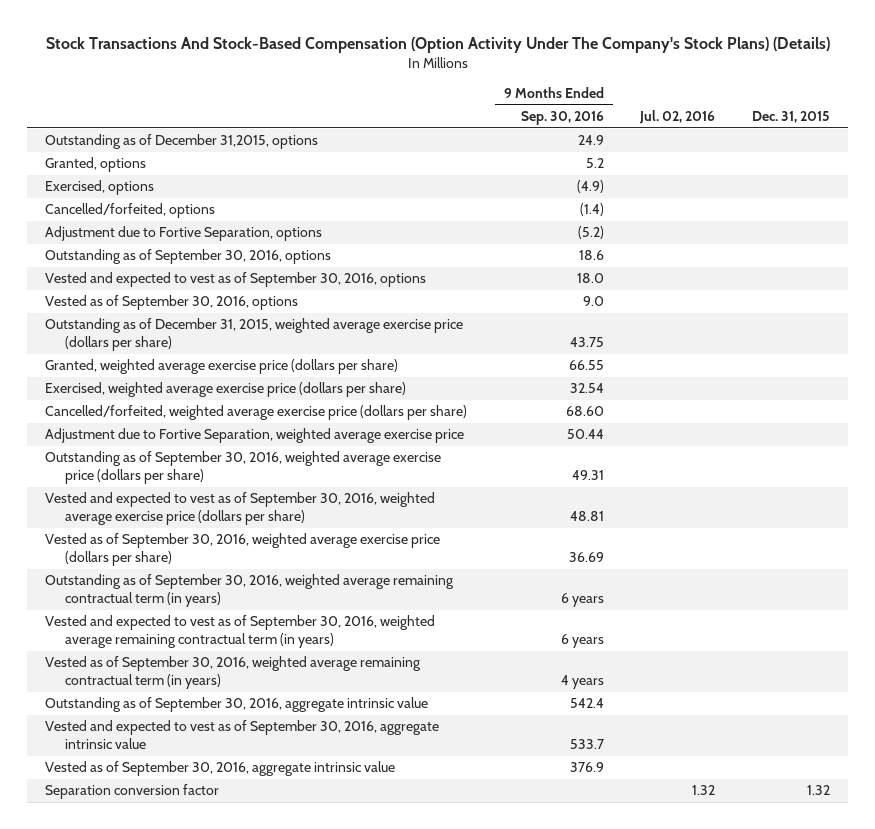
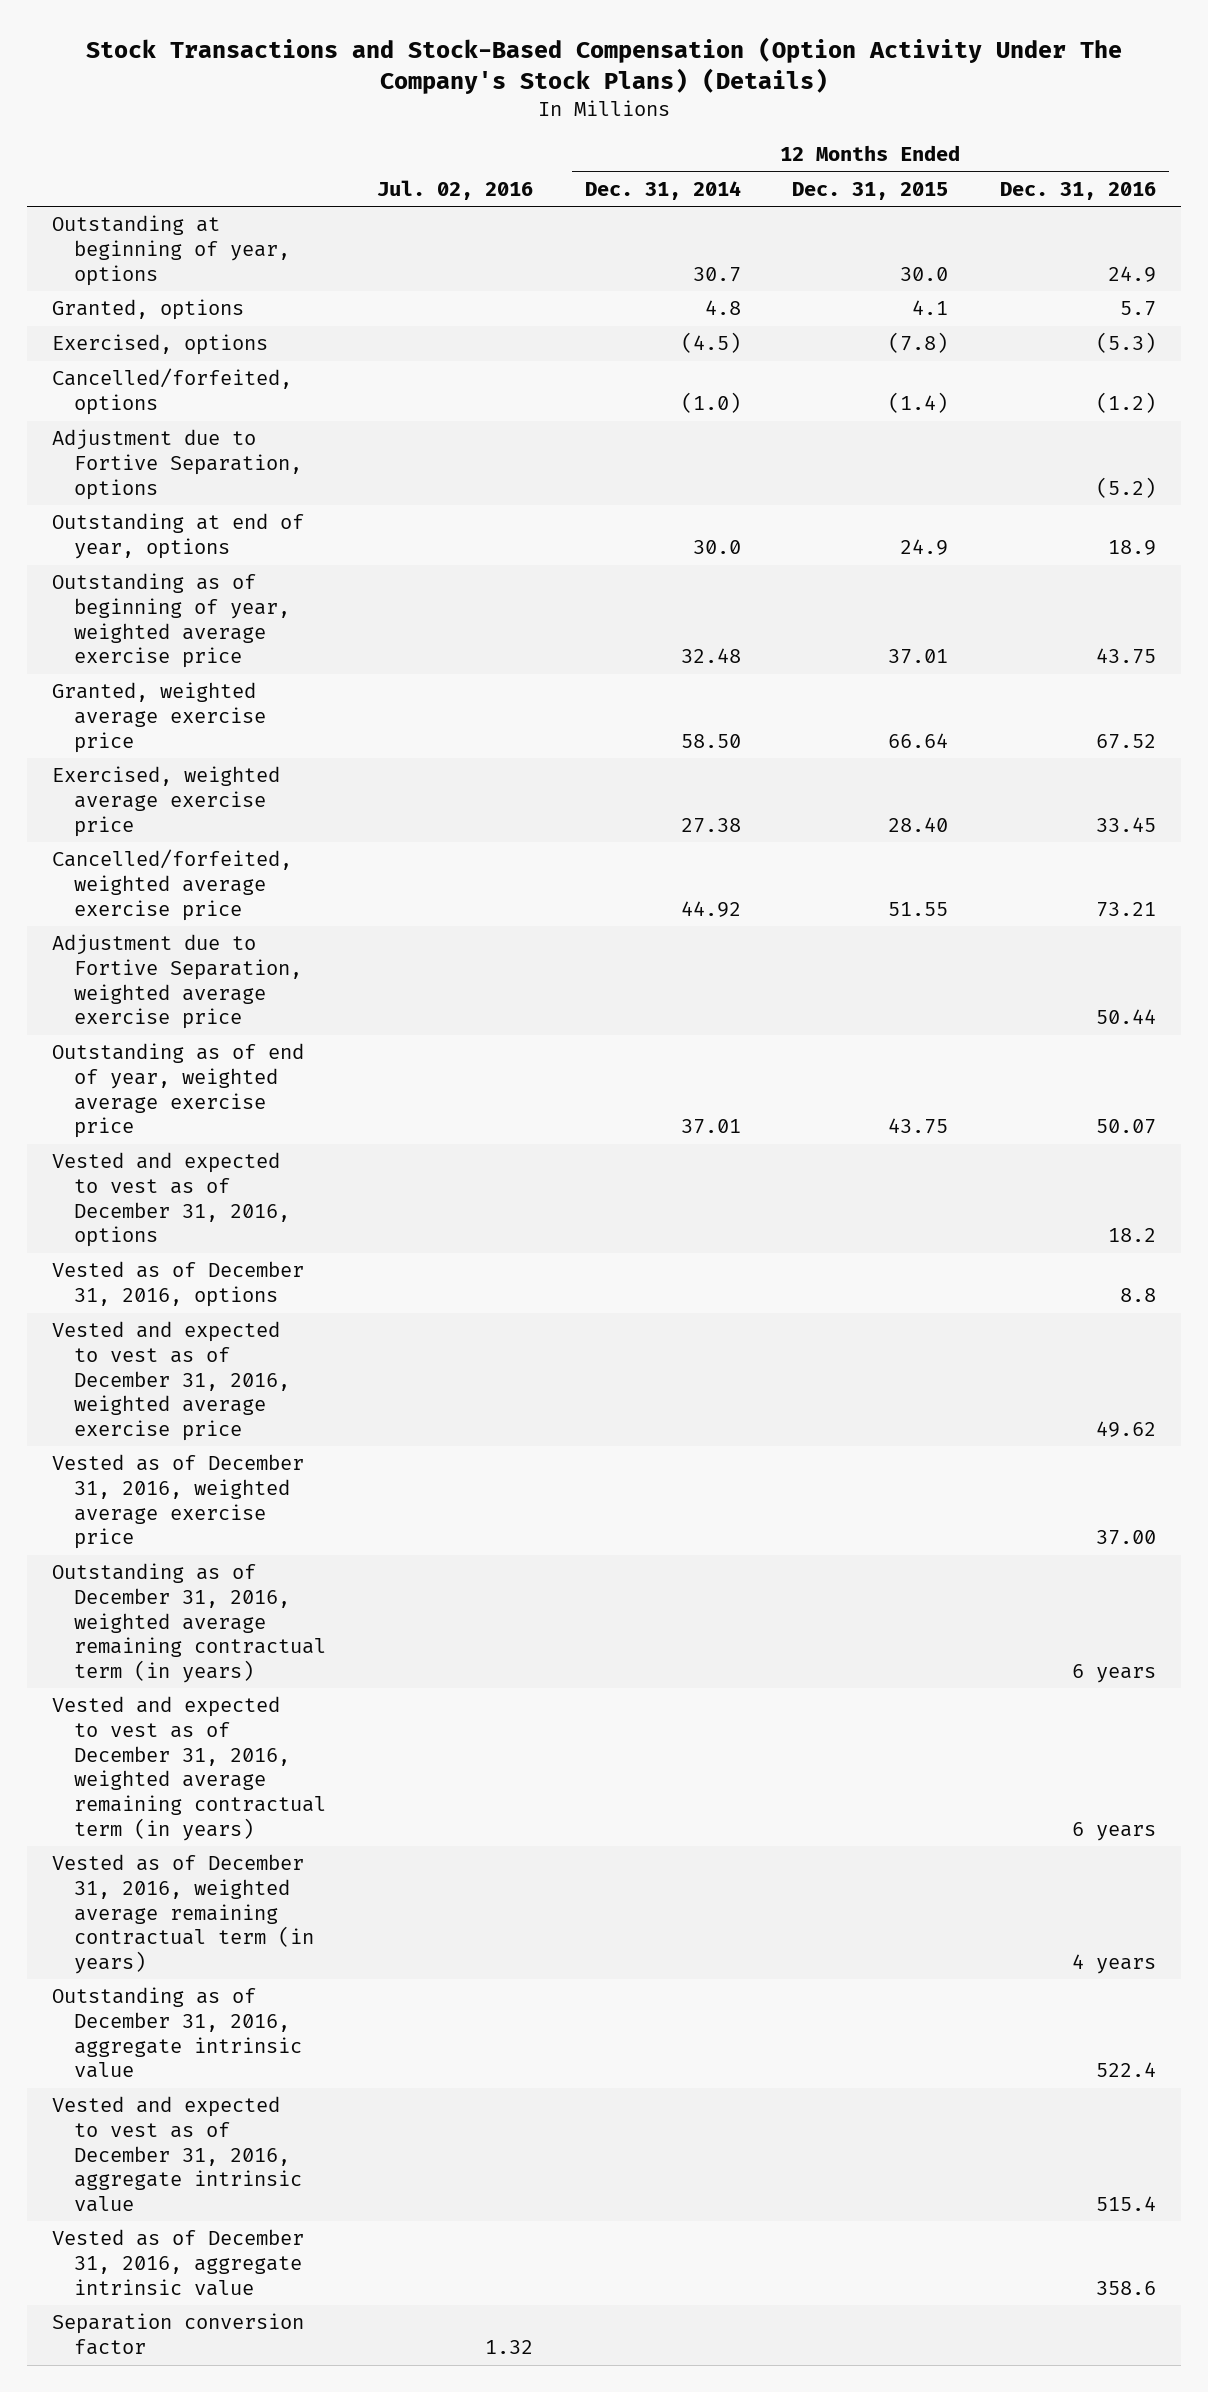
- Stock Transactions And Stock-Based Compensation (Option Activity Under The Company's Stock Plans) (Details)
+ Stock Transactions and Stock-Based Compensation (Option Activity Under The Company's Stock Plans) (Details)
- | 9 Months Ended Sep. 30, 2016 | Jul. 02, 2016 | Dec. 31, 2015
+ | Jul. 02, 2016 | 12 Months Ended Dec. 31, 2014 | 12 Months Ended Dec. 31, 2015 | 12 Months Ended Dec. 31, 2016
- Outstanding as of December 31,2015, options | 24.9 | |
+ Outstanding at beginning of year, options | | 30.7 | 30.0 | 24.9
- Outstanding as of September 30, 2016, options | 18.6 | |
- Vested and expected to vest as of September 30, 2016, options | 18.0 | |
- Vested as of September 30, 2016, options | 9.0 | |
- Outstanding as of December 31, 2015, weighted average exercise price (dollars per share) | 43.75 | |
- Granted, weighted average exercise price (dollars per share) | 66.55 | |
- Exercised, weighted average exercise price (dollars per share) | 32.54 | |
- Cancelled/forfeited, weighted average exercise price (dollars per share) | 68.60 | |
+ Outstanding at end of year, options | | 30.0 | 24.9 | 18.9
+ Outstanding as of beginning of year, weighted average exercise price | | 32.48 | 37.01 | 43.75
+ Granted, weighted average exercise price | | 58.50 | 66.64 | 67.52
+ Exercised, weighted average exercise price | | 27.38 | 28.40 | 33.45
+ Cancelled/forfeited, weighted average exercise price | | 44.92 | 51.55 | 73.21
- Outstanding as of September 30, 2016, weighted average exercise price (dollars per share) | 49.31 | |
- Vested and expected to vest as of September 30, 2016, weighted average exercise price (dollars per share) | 48.81 | |
- Vested as of September 30, 2016, weighted average exercise price (dollars per share) | 36.69 | |
- Outstanding as of September 30, 2016, weighted average remaining contractual term (in years) | 6 years | |
- Vested and expected to vest as of September 30, 2016, weighted average remaining contractual term (in years) | 6 years | |
- Vested as of September 30, 2016, weighted average remaining contractual term (in years) | 4 years | |
- Outstanding as of September 30, 2016, aggregate intrinsic value | 542.4 | |
- Vested and expected to vest as of September 30, 2016, aggregate intrinsic value | 533.7 | |
- Vested as of September 30, 2016, aggregate intrinsic value | 376.9 | |
+ Outstanding as of end of year, weighted average exercise price | | 37.01 | 43.75 | 50.07
+ Vested and expected to vest as of December 31, 2016, options | | | | 18.2
+ Vested as of December 31, 2016, options | | | | 8.8
+ Vested and expected to vest as of December 31, 2016, weighted average exercise price | | | | 49.62
+ Vested as of December 31, 2016, weighted average exercise price | | | | 37.00
+ Outstanding as of December 31, 2016, weighted average remaining contractual term (in years) | | | | 6 years
+ Vested and expected to vest as of December 31, 2016, weighted average remaining contractual term (in years) | | | | 6 years
+ Vested as of December 31, 2016, weighted average remaining contractual term (in years) | | | | 4 years
+ Outstanding as of December 31, 2016, aggregate intrinsic value | | | | 522.4
+ Vested and expected to vest as of December 31, 2016, aggregate intrinsic value | | | | 515.4
+ Vested as of December 31, 2016, aggregate intrinsic value | | | | 358.6

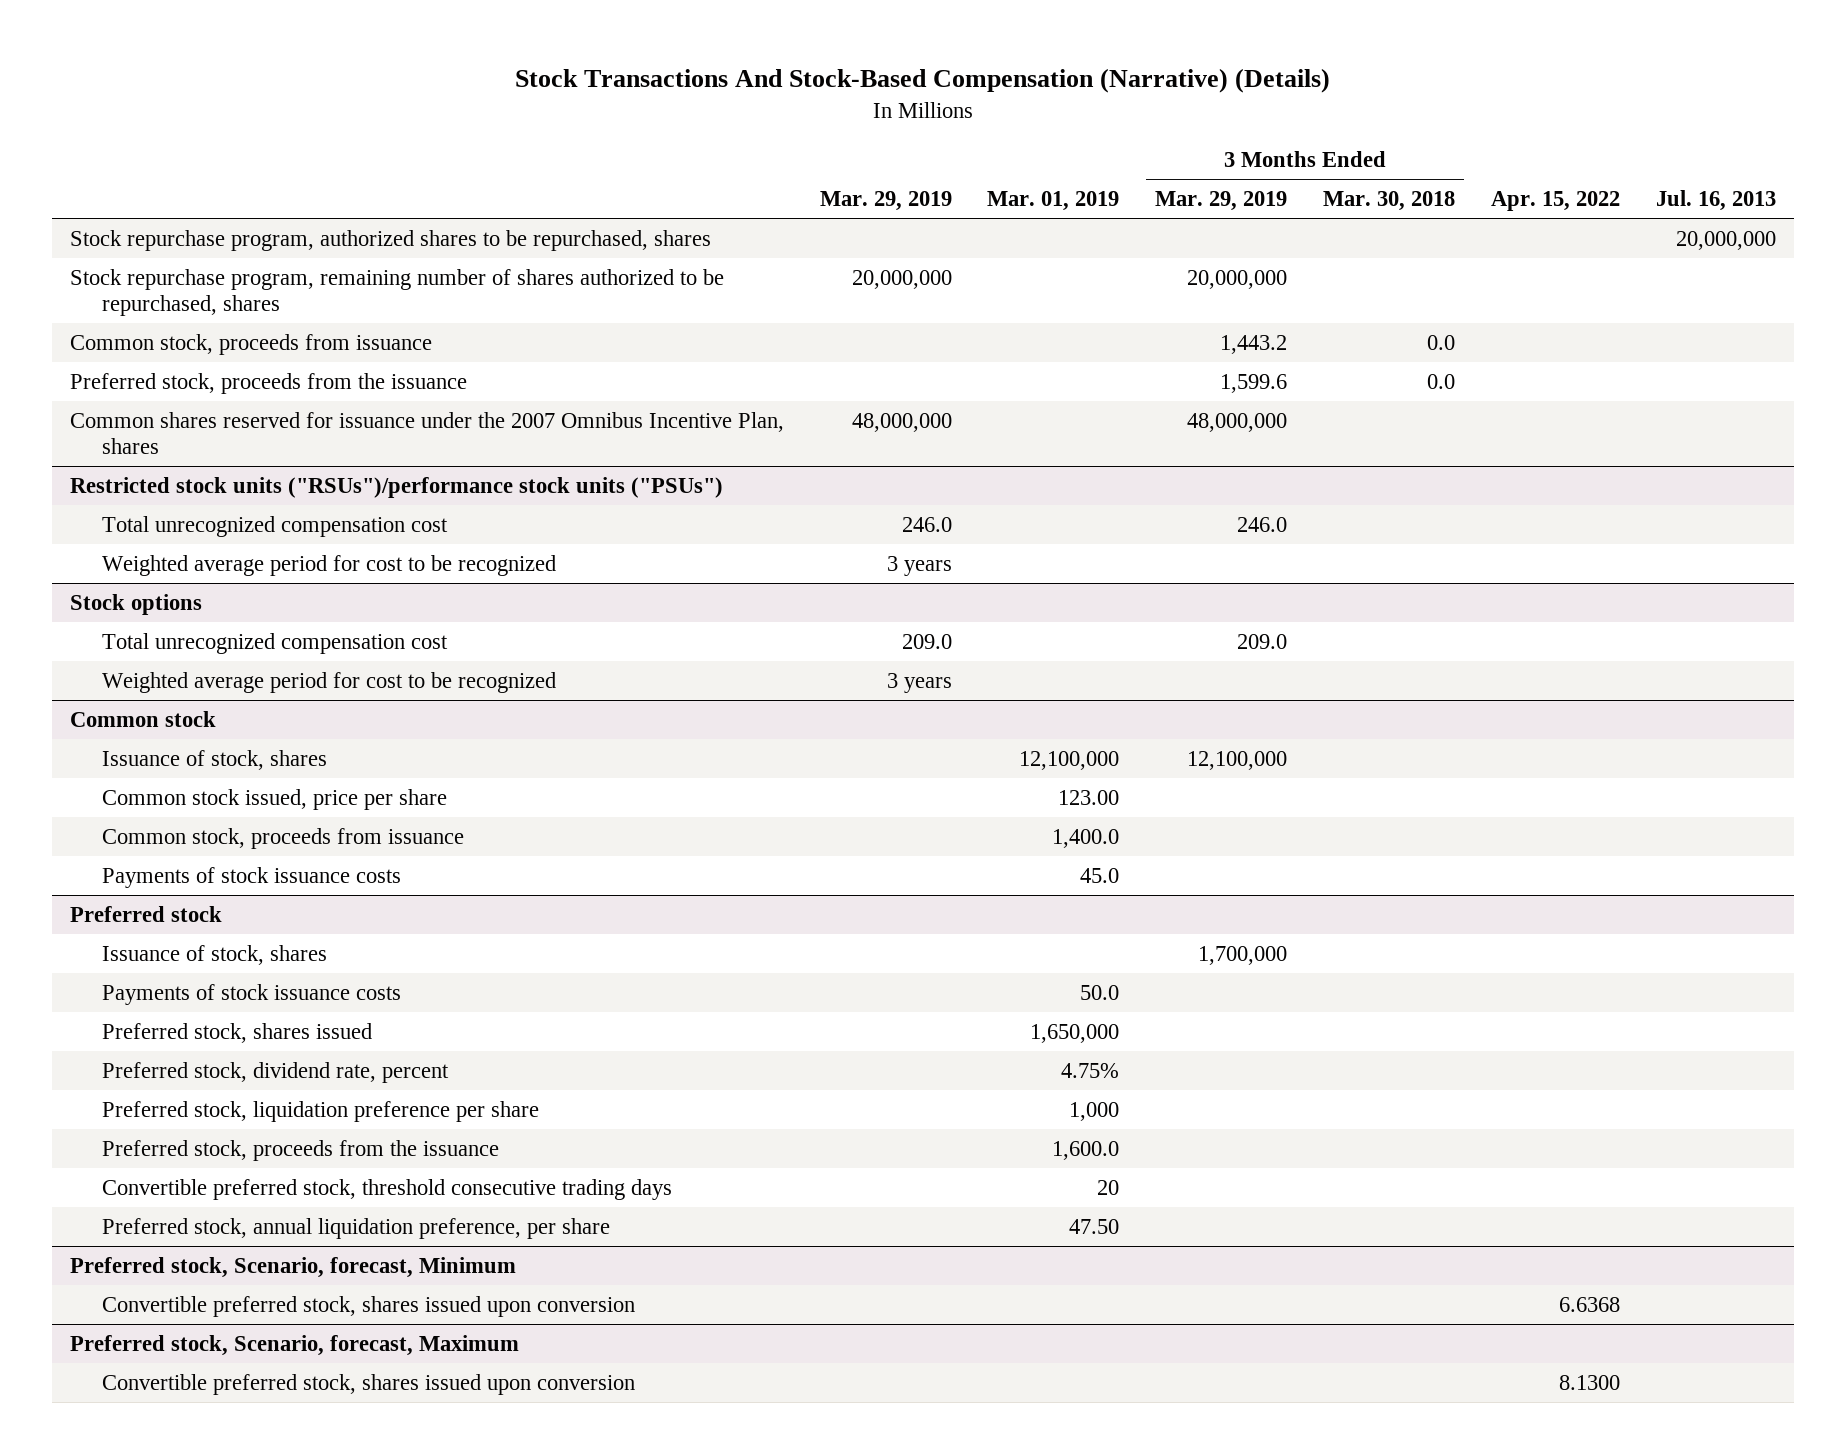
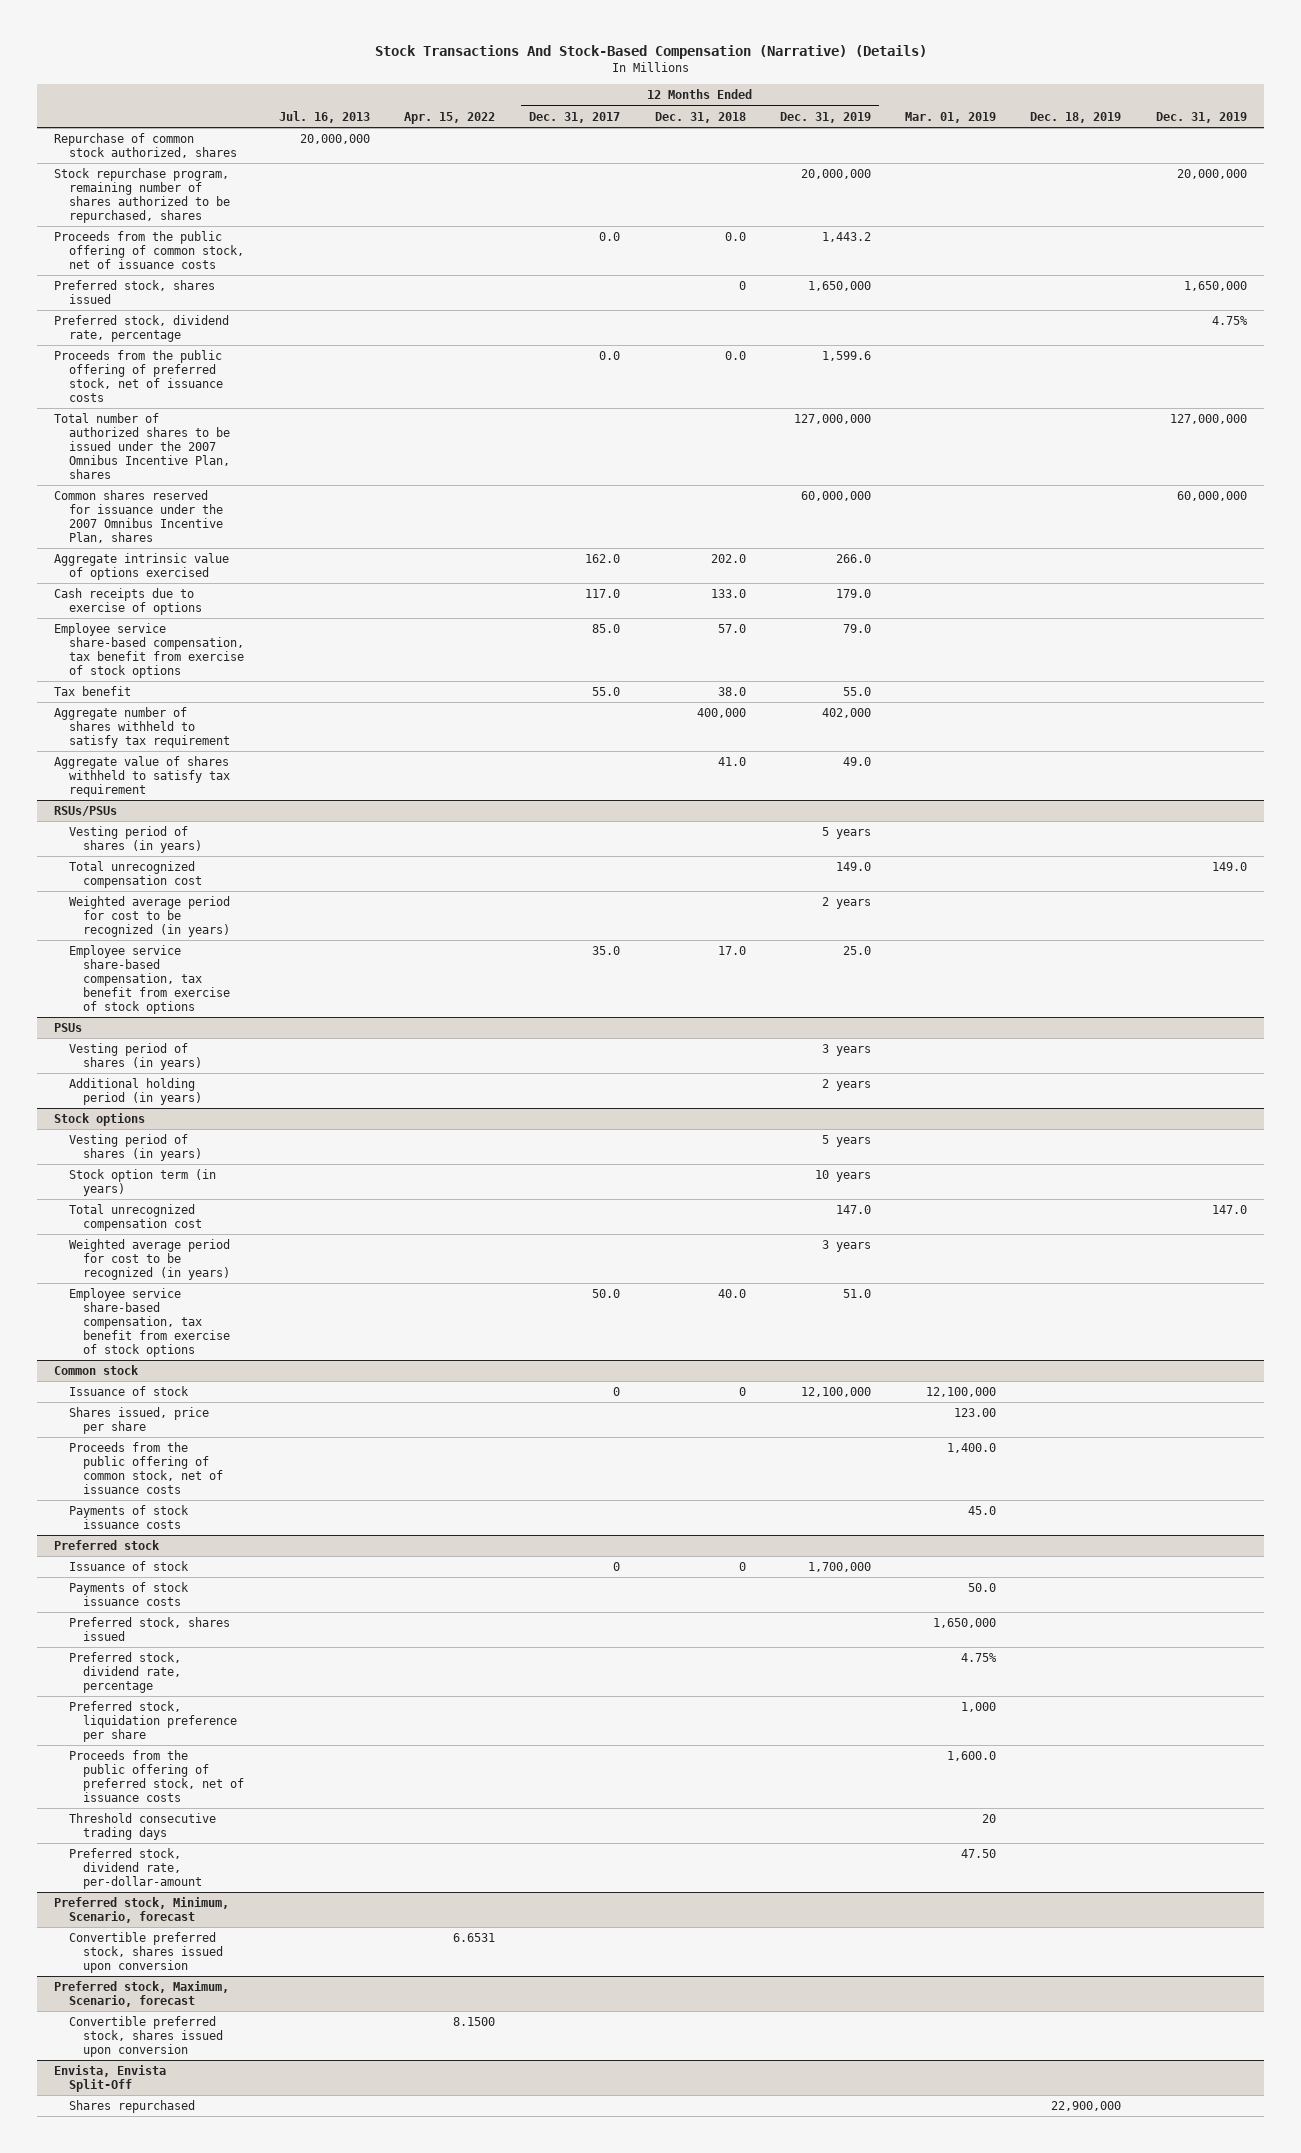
- | Mar. 29, 2019 | Mar. 01, 2019 | 3 Months Ended Mar. 29, 2019 | 3 Months Ended Mar. 30, 2018 | Apr. 15, 2022 | Jul. 16, 2013
+ | Jul. 16, 2013 | Apr. 15, 2022 | 12 Months Ended Dec. 31, 2017 | 12 Months Ended Dec. 31, 2018 | 12 Months Ended Dec. 31, 2019 | Mar. 01, 2019 | Dec. 18, 2019 | Dec. 31, 2019
- Stock repurchase program, authorized shares to be repurchased, shares | | | | | | 20,000,000
+ Repurchase of common stock authorized, shares | 20,000,000 | | | | | | |
- Common stock, proceeds from issuance | | | 1,443.2 | 0.0 | |
- Preferred stock, proceeds from the issuance | | | 1,599.6 | 0.0 | |
+ Proceeds from the public offering of common stock, net of issuance costs | | | 0.0 | 0.0 | 1,443.2 | | |
+ Preferred stock, shares issued | | | | 0 | 1,650,000 | | | 1,650,000
+ Preferred stock, dividend rate, percentage | | | | | | | | 4.75%
+ Proceeds from the public offering of preferred stock, net of issuance costs | | | 0.0 | 0.0 | 1,599.6 | | |
+ Total number of authorized shares to be issued under the 2007 Omnibus Incentive Plan, shares | | | | | 127,000,000 | | | 127,000,000
- Restricted stock units ("RSUs")/performance stock units ("PSUs")
+ Aggregate intrinsic value of options exercised | | | 162.0 | 202.0 | 266.0 | | |
+ Cash receipts due to exercise of options | | | 117.0 | 133.0 | 179.0 | | |
+ Employee service share-based compensation, tax benefit from exercise of stock options | | | 85.0 | 57.0 | 79.0 | | |
+ Tax benefit | | | 55.0 | 38.0 | 55.0 | | |
+ Aggregate number of shares withheld to satisfy tax requirement | | | | 400,000 | 402,000 | | |
+ Aggregate value of shares withheld to satisfy tax requirement | | | | 41.0 | 49.0 | | |
+ RSUs/PSUs
+ Vesting period of shares (in years) | | | | | 5 years | | |
- Weighted average period for cost to be recognized | 3 years | | | | |
+ Weighted average period for cost to be recognized (in years) | | | | | 2 years | | |
+ Employee service share-based compensation, tax benefit from exercise of stock options | | | 35.0 | 17.0 | 25.0 | | |
+ PSUs
+ Vesting period of shares (in years) | | | | | 3 years | | |
+ Additional holding period (in years) | | | | | 2 years | | |
@ Stock options
+ Vesting period of shares (in years) | | | | | 5 years | | |
+ Stock option term (in years) | | | | | 10 years | | |
- Weighted average period for cost to be recognized | 3 years | | | | |
+ Weighted average period for cost to be recognized (in years) | | | | | 3 years | | |
+ Employee service share-based compensation, tax benefit from exercise of stock options | | | 50.0 | 40.0 | 51.0 | | |
@ Common stock
- Issuance of stock, shares | | 12,100,000 | 12,100,000 | | |
- Common stock issued, price per share | | 123.00 | | | |
- Common stock, proceeds from issuance | | 1,400.0 | | | |
+ Issuance of stock | | | 0 | 0 | 12,100,000 | 12,100,000 | |
+ Shares issued, price per share | | | | | | 123.00 | |
+ Proceeds from the public offering of common stock, net of issuance costs | | | | | | 1,400.0 | |
@ Preferred stock
- Issuance of stock, shares | | | 1,700,000 | | |
+ Issuance of stock | | | 0 | 0 | 1,700,000 | | |
- Preferred stock, dividend rate, percent | | 4.75% | | | |
+ Preferred stock, dividend rate, percentage | | | | | | 4.75% | |
- Preferred stock, proceeds from the issuance | | 1,600.0 | | | |
- Convertible preferred stock, threshold consecutive trading days | | 20 | | | |
- Preferred stock, annual liquidation preference, per share | | 47.50 | | | |
- Preferred stock, Scenario, forecast, Minimum
- Convertible preferred stock, shares issued upon conversion | | | | | 6.6368 |
- Preferred stock, Scenario, forecast, Maximum
- Convertible preferred stock, shares issued upon conversion | | | | | 8.1300 |
@ Preferred stock
+ Proceeds from the public offering of preferred stock, net of issuance costs | | | | | | 1,600.0 | |
+ Threshold consecutive trading days | | | | | | 20 | |
+ Preferred stock, dividend rate, per-dollar-amount | | | | | | 47.50 | |
+ Preferred stock, Minimum, Scenario, forecast
+ Convertible preferred stock, shares issued upon conversion | | 6.6531 | | | | | |
+ Preferred stock, Maximum, Scenario, forecast
+ Convertible preferred stock, shares issued upon conversion | | 8.1500 | | | | | |
+ Envista, Envista Split-Off
+ Shares repurchased | | | | | | | 22,900,000 |

